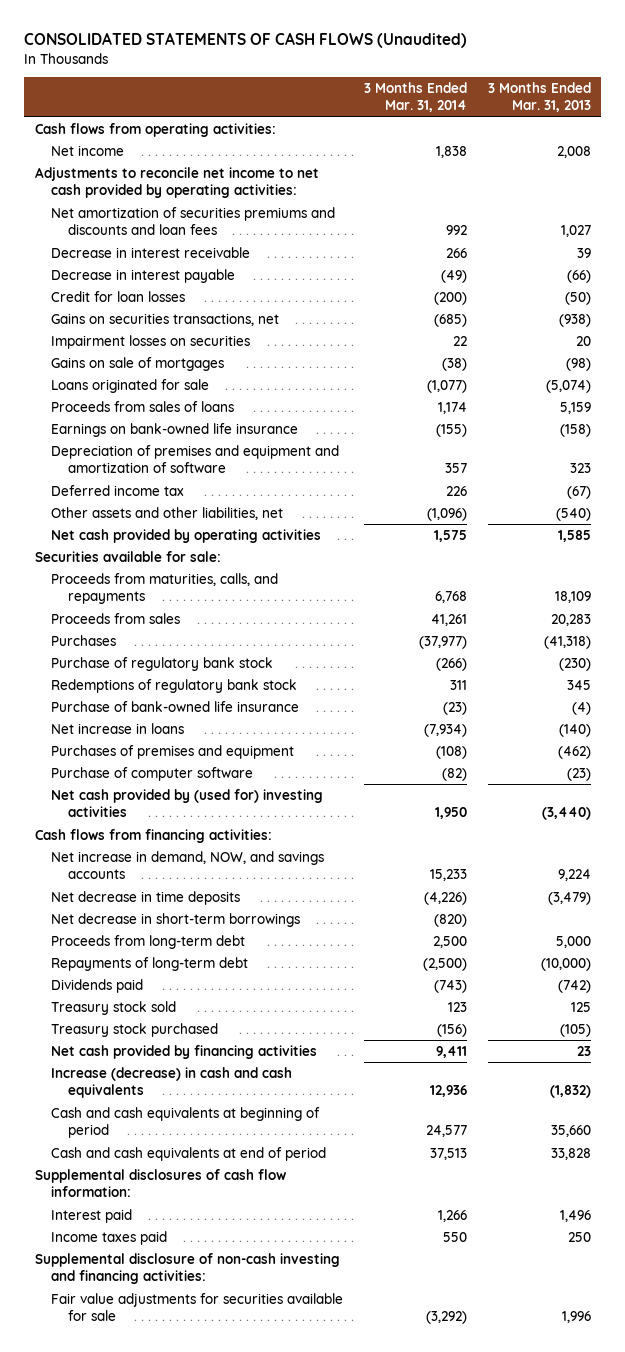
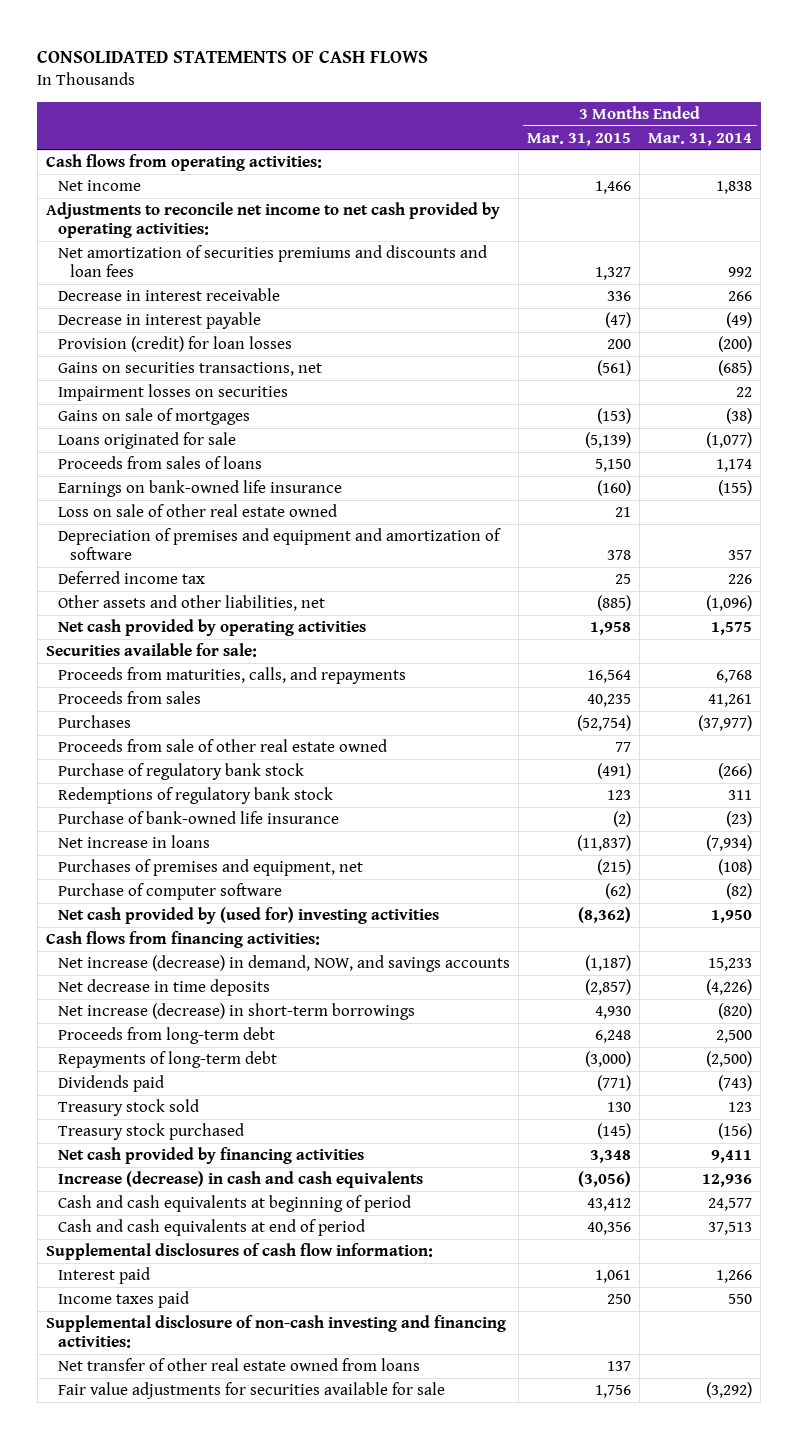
- CONSOLIDATED STATEMENTS OF CASH FLOWS (Unaudited)
+ CONSOLIDATED STATEMENTS OF CASH FLOWS
- | 3 Months Ended Mar. 31, 2014 | 3 Months Ended Mar. 31, 2013
+ | 3 Months Ended Mar. 31, 2015 | 3 Months Ended Mar. 31, 2014
- Credit for loan losses | (200) | (50)
+ Provision (credit) for loan losses | 200 | (200)
+ Loss on sale of other real estate owned | 21 |
+ Proceeds from sale of other real estate owned | 77 |
- Purchases of premises and equipment | (108) | (462)
+ Purchases of premises and equipment, net | (215) | (108)
- Net increase in demand, NOW, and savings accounts | 15,233 | 9,224
+ Net increase (decrease) in demand, NOW, and savings accounts | (1,187) | 15,233
- Net decrease in short-term borrowings | (820) |
+ Net increase (decrease) in short-term borrowings | 4,930 | (820)
+ Net transfer of other real estate owned from loans | 137 |

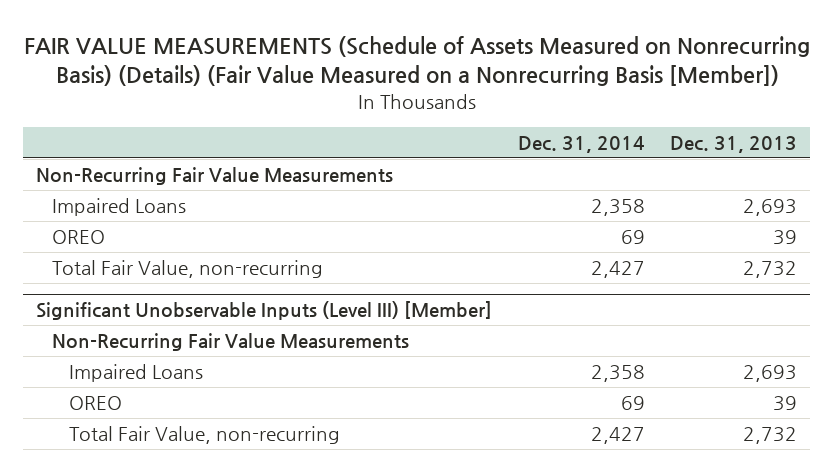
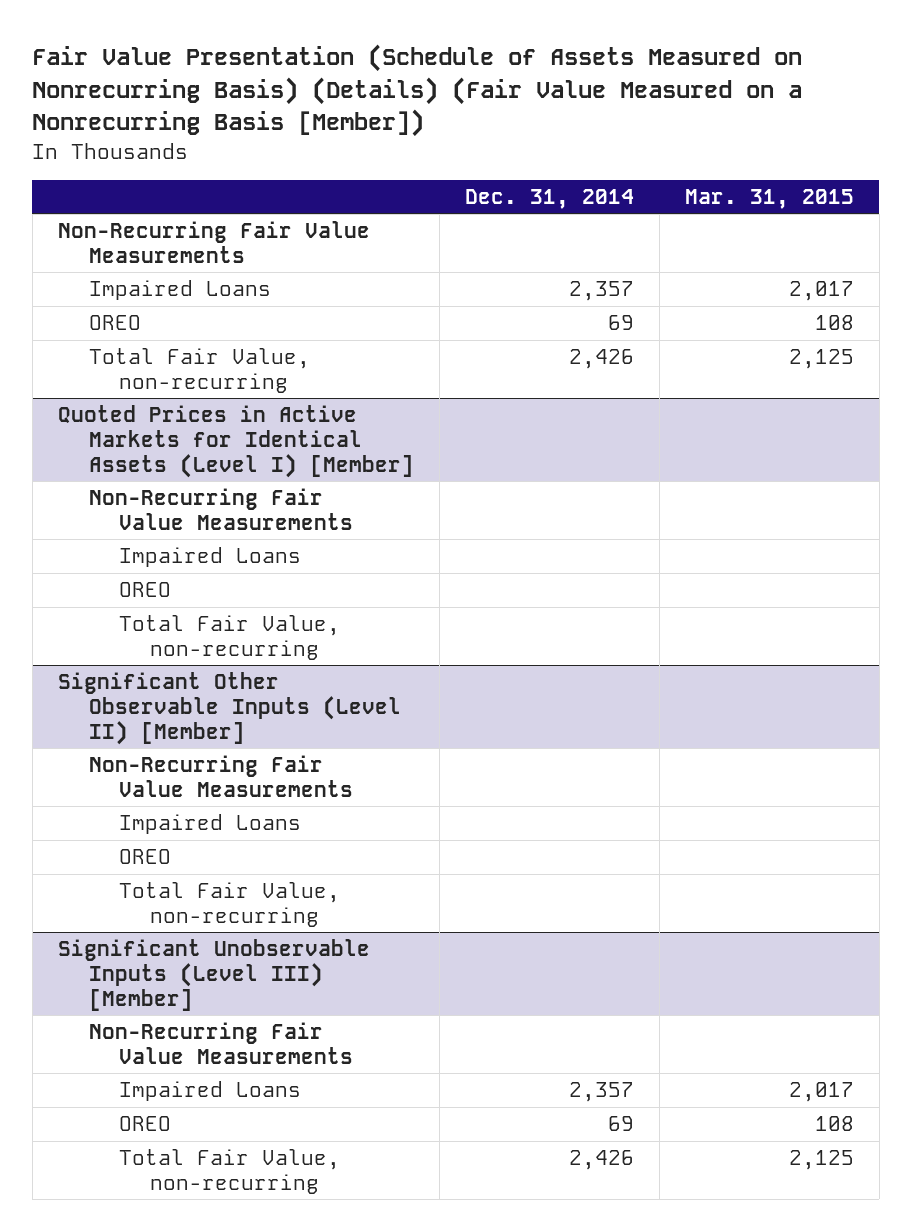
- FAIR VALUE MEASUREMENTS (Schedule of Assets Measured on Nonrecurring Basis) (Details) (Fair Value Measured on a Nonrecurring Basis [Member])
+ Fair Value Presentation (Schedule of Assets Measured on Nonrecurring Basis) (Details) (Fair Value Measured on a Nonrecurring Basis [Member])
- | Dec. 31, 2014 | Dec. 31, 2013
+ | Dec. 31, 2014 | Mar. 31, 2015
- Impaired Loans | 2,358 | 2,693
+ Impaired Loans | 2,357 | 2,017
- Total Fair Value, non-recurring | 2,427 | 2,732
+ Total Fair Value, non-recurring | 2,426 | 2,125
+ Quoted Prices in Active Markets for Identical Assets (Level I) [Member]
+ Non-Recurring Fair Value Measurements
+ Impaired Loans
+ OREO
+ Total Fair Value, non-recurring
+ Significant Other Observable Inputs (Level II) [Member]
+ Non-Recurring Fair Value Measurements
+ Impaired Loans
+ OREO
+ Total Fair Value, non-recurring
@ Significant Unobservable Inputs (Level III) [Member]
- Impaired Loans | 2,358 | 2,693
+ Impaired Loans | 2,357 | 2,017
- Total Fair Value, non-recurring | 2,427 | 2,732
+ Total Fair Value, non-recurring | 2,426 | 2,125

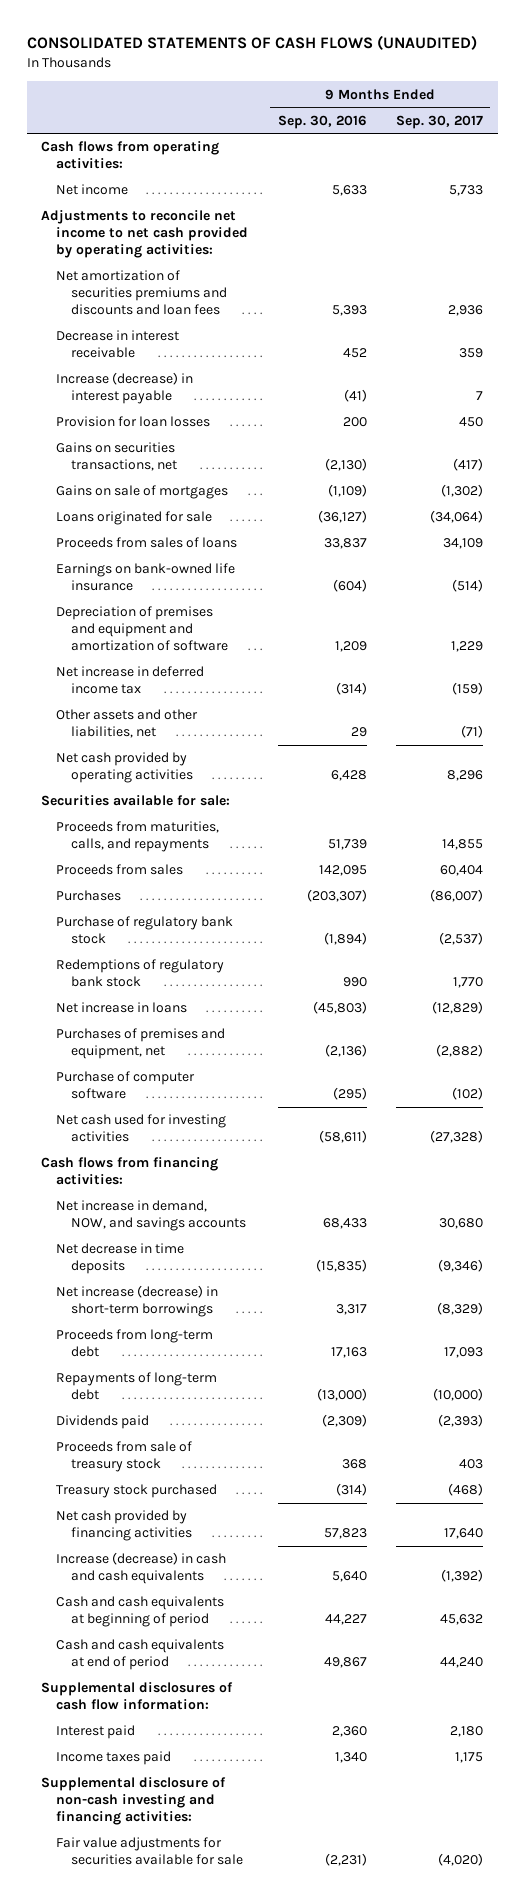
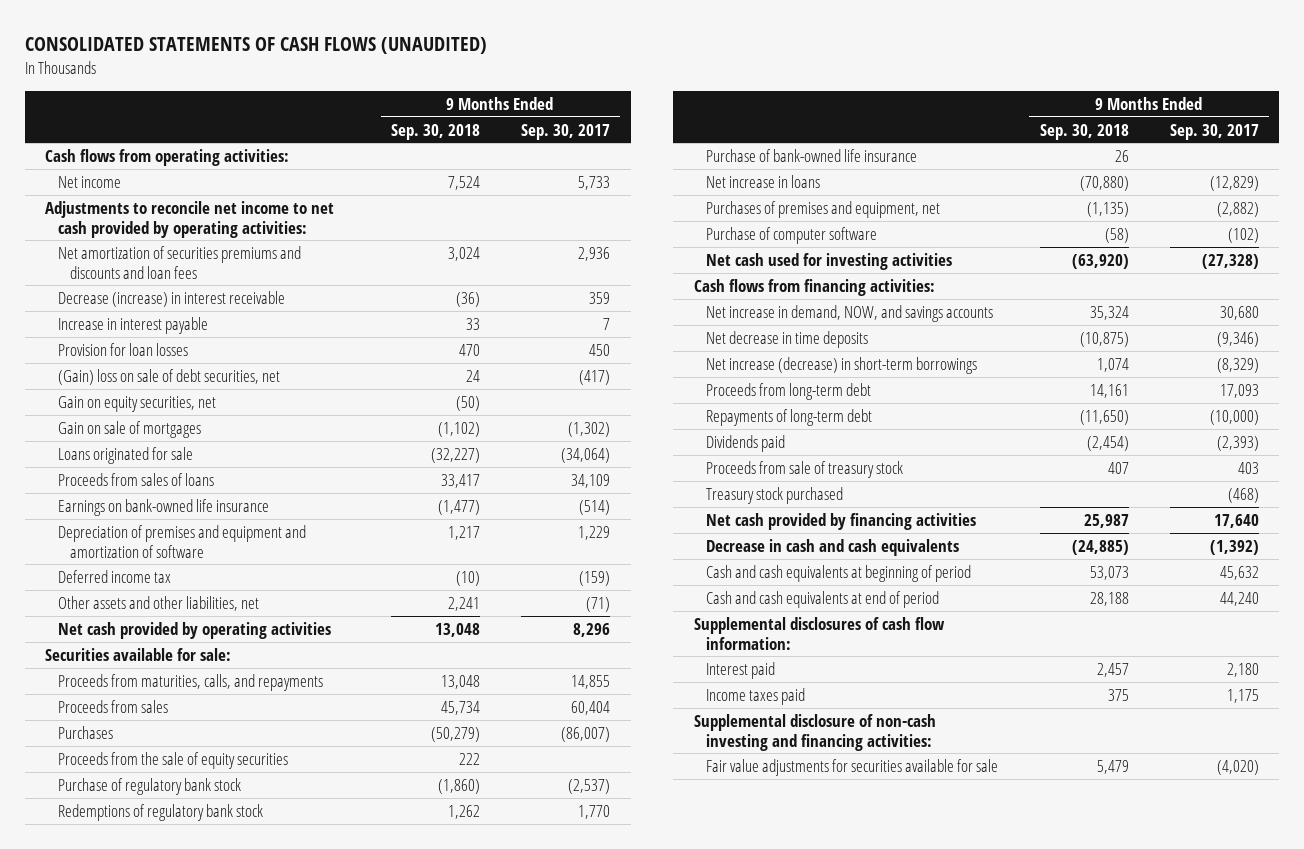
- | 9 Months Ended Sep. 30, 2016 | 9 Months Ended Sep. 30, 2017
+ | 9 Months Ended Sep. 30, 2018 | 9 Months Ended Sep. 30, 2017
- Decrease in interest receivable | 452 | 359
- Increase (decrease) in interest payable | (41) | 7
+ Decrease (increase) in interest receivable | (36) | 359
+ Increase in interest payable | 33 | 7
- Gains on securities transactions, net | (2,130) | (417)
- Gains on sale of mortgages | (1,109) | (1,302)
+ (Gain) loss on sale of debt securities, net | 24 | (417)
+ Gain on equity securities, net | (50) |
+ Gain on sale of mortgages | (1,102) | (1,302)
- Net increase in deferred income tax | (314) | (159)
+ Deferred income tax | (10) | (159)
+ Proceeds from the sale of equity securities | 222 |
+ Purchase of bank-owned life insurance | 26 |
- Increase (decrease) in cash and cash equivalents | 5,640 | (1,392)
+ Decrease in cash and cash equivalents | (24,885) | (1,392)

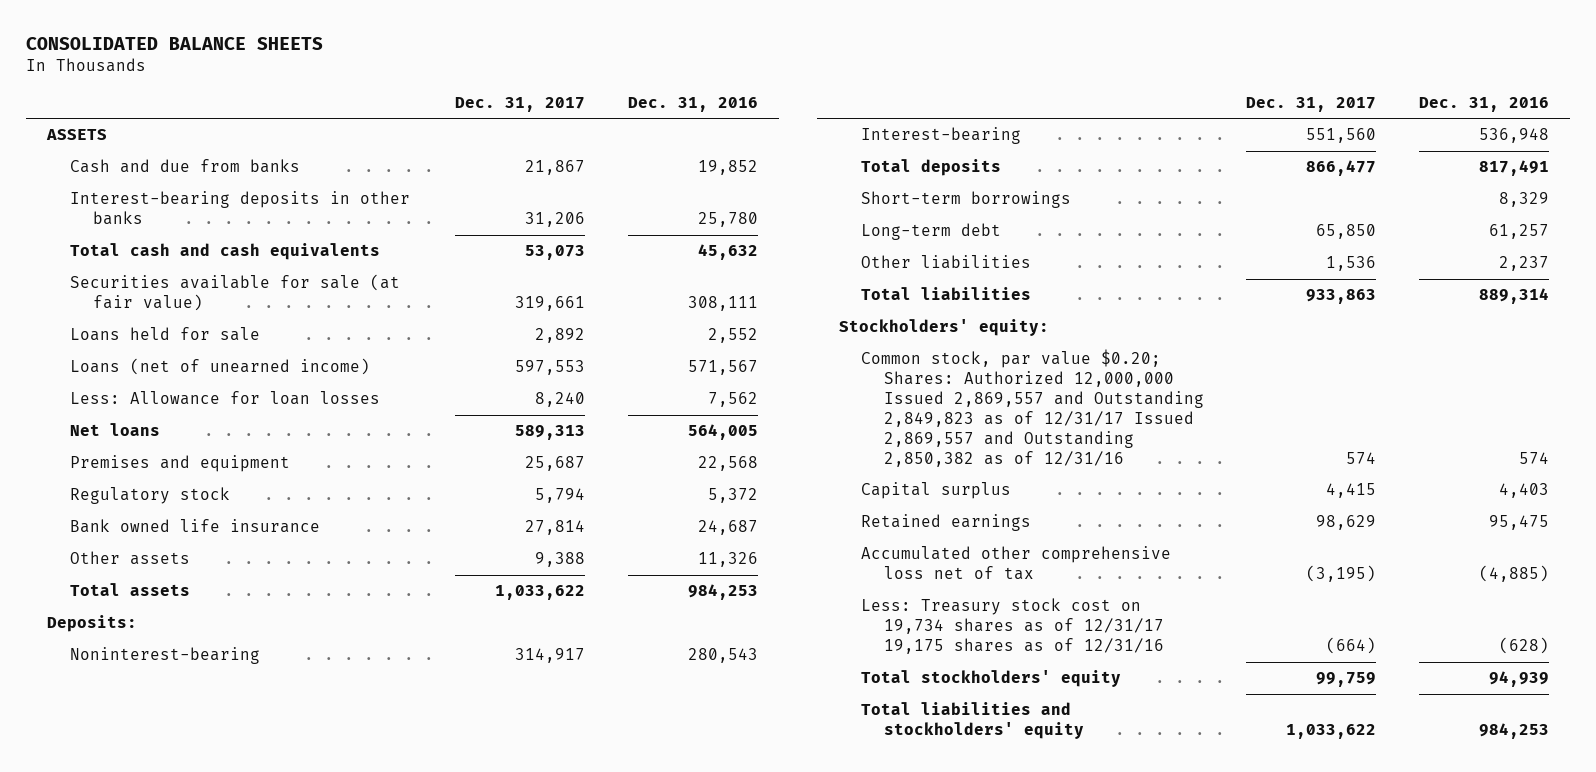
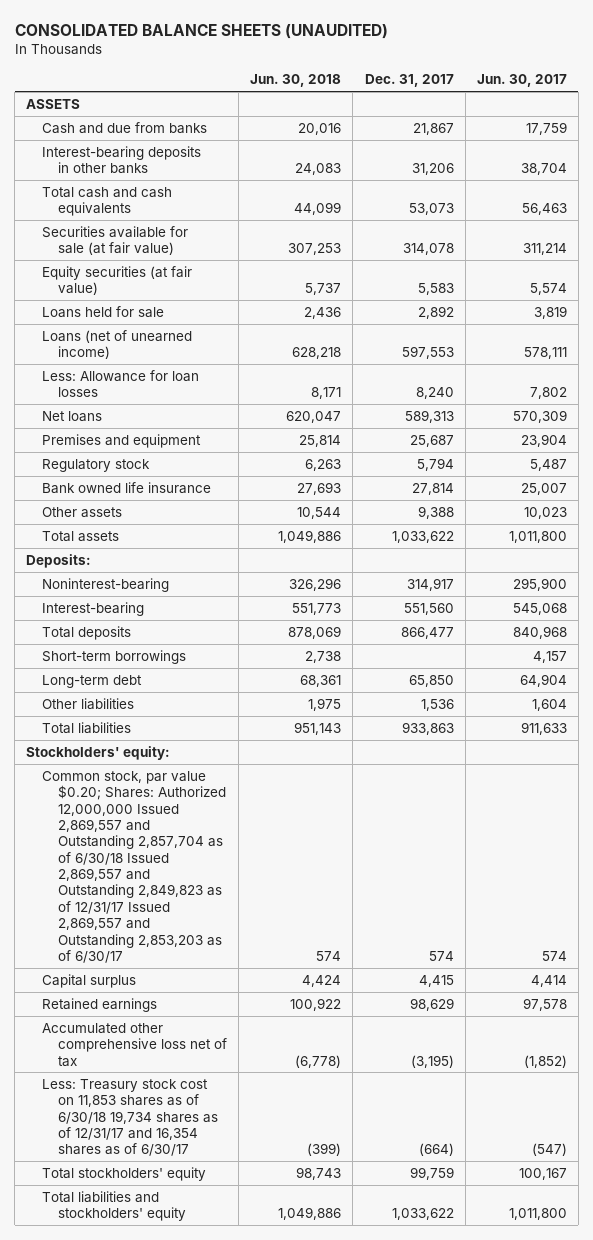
- CONSOLIDATED BALANCE SHEETS
+ CONSOLIDATED BALANCE SHEETS (UNAUDITED)
- | Dec. 31, 2017 | Dec. 31, 2016
+ | Jun. 30, 2018 | Dec. 31, 2017 | Jun. 30, 2017
- Securities available for sale (at fair value) | 319,661 | 308,111
+ Securities available for sale (at fair value) | 307,253 | 314,078 | 311,214
+ Equity securities (at fair value) | 5,737 | 5,583 | 5,574
- Common stock, par value $0.20; Shares: Authorized 12,000,000 Issued 2,869,557 and Outstanding 2,849,823 as of 12/31/17 Issued 2,869,557 and Outstanding 2,850,382 as of 12/31/16 | 574 | 574
+ Common stock, par value $0.20; Shares: Authorized 12,000,000 Issued 2,869,557 and Outstanding 2,857,704 as of 6/30/18 Issued 2,869,557 and Outstanding 2,849,823 as of 12/31/17 Issued 2,869,557 and Outstanding 2,853,203 as of 6/30/17 | 574 | 574 | 574
- Less: Treasury stock cost on 19,734 shares as of 12/31/17 19,175 shares as of 12/31/16 | (664) | (628)
+ Less: Treasury stock cost on 11,853 shares as of 6/30/18 19,734 shares as of 12/31/17 and 16,354 shares as of 6/30/17 | (399) | (664) | (547)

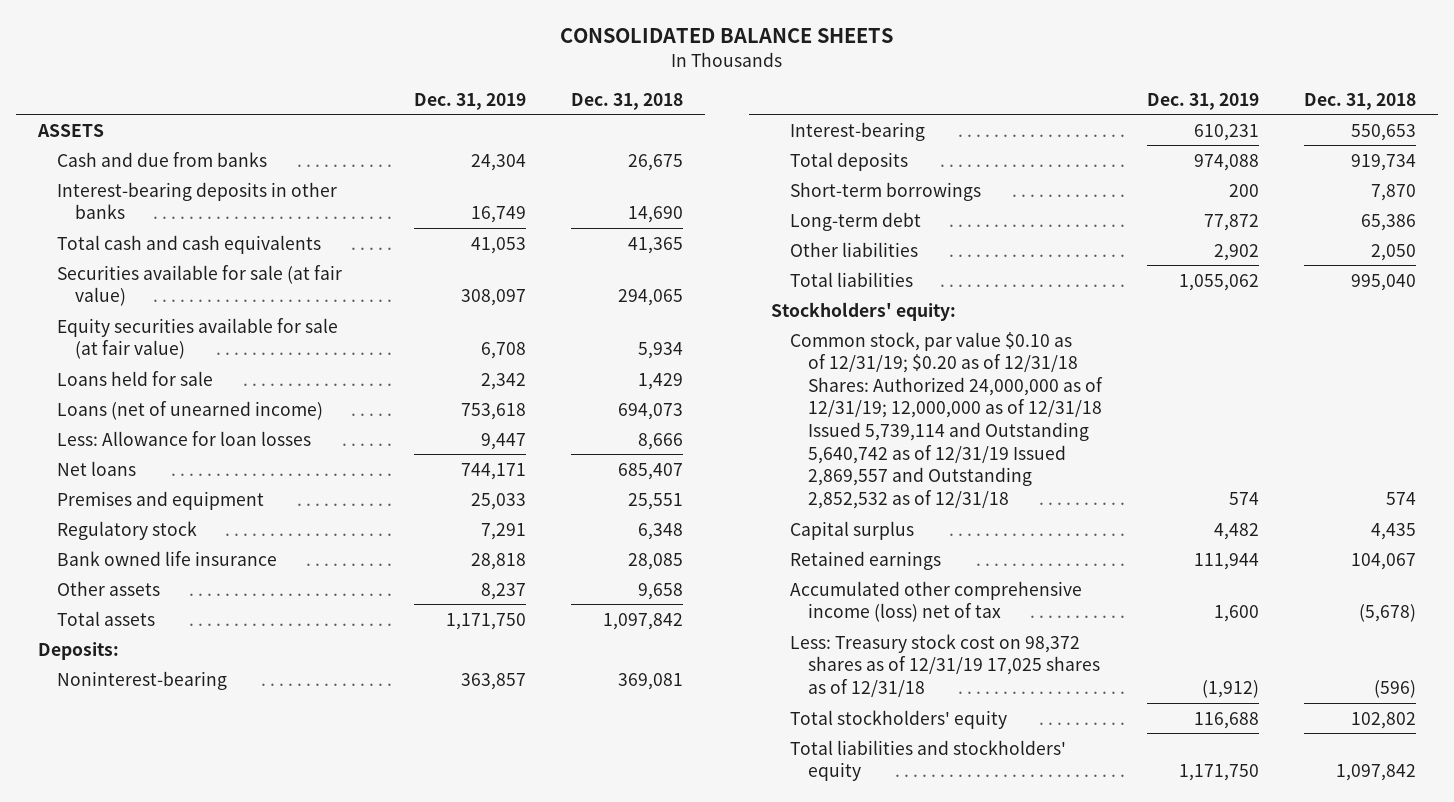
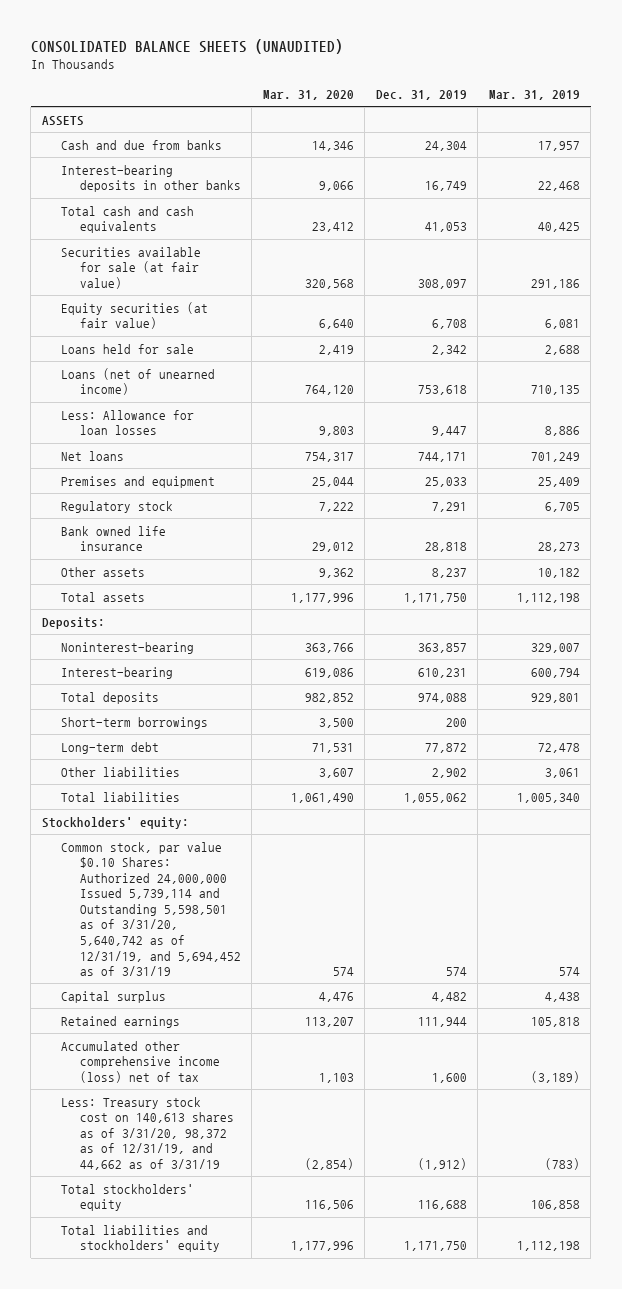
- CONSOLIDATED BALANCE SHEETS
+ CONSOLIDATED BALANCE SHEETS (UNAUDITED)
- | Dec. 31, 2019 | Dec. 31, 2018
+ | Mar. 31, 2020 | Dec. 31, 2019 | Mar. 31, 2019
- Equity securities available for sale (at fair value) | 6,708 | 5,934
+ Equity securities (at fair value) | 6,640 | 6,708 | 6,081
- Common stock, par value $0.10 as of 12/31/19; $0.20 as of 12/31/18 Shares: Authorized 24,000,000 as of 12/31/19; 12,000,000 as of 12/31/18 Issued 5,739,114 and Outstanding 5,640,742 as of 12/31/19 Issued 2,869,557 and Outstanding 2,852,532 as of 12/31/18 | 574 | 574
+ Common stock, par value $0.10 Shares: Authorized 24,000,000 Issued 5,739,114 and Outstanding 5,598,501 as of 3/31/20, 5,640,742 as of 12/31/19, and 5,694,452 as of 3/31/19 | 574 | 574 | 574
- Less: Treasury stock cost on 98,372 shares as of 12/31/19 17,025 shares as of 12/31/18 | (1,912) | (596)
+ Less: Treasury stock cost on 140,613 shares as of 3/31/20, 98,372 as of 12/31/19, and 44,662 as of 3/31/19 | (2,854) | (1,912) | (783)

